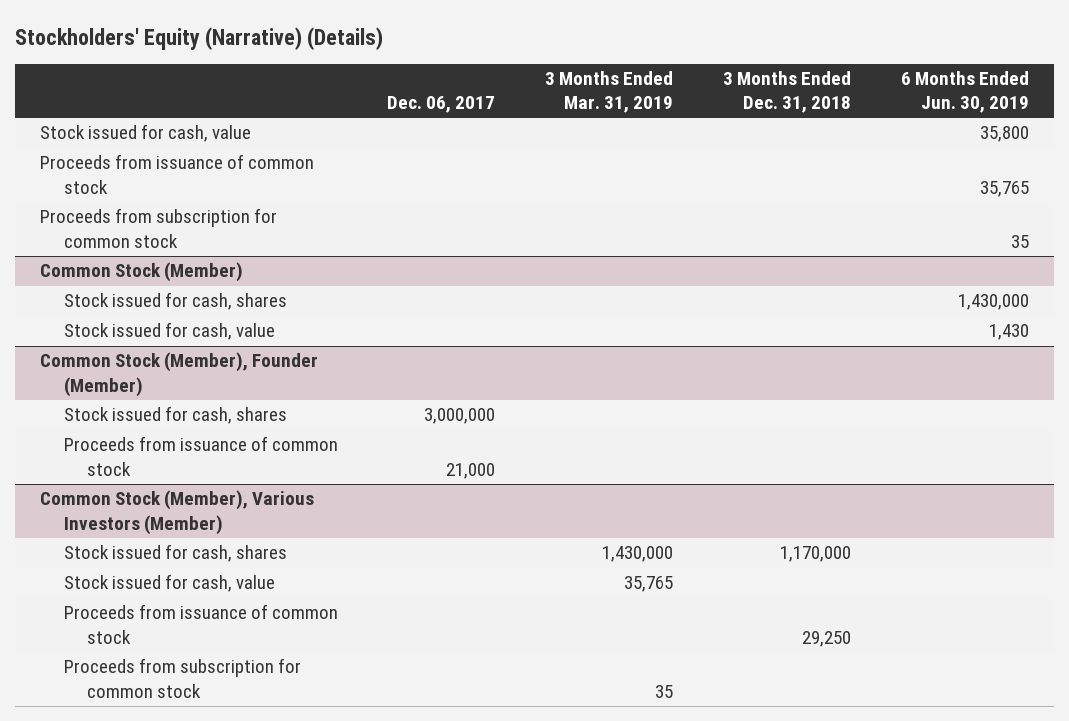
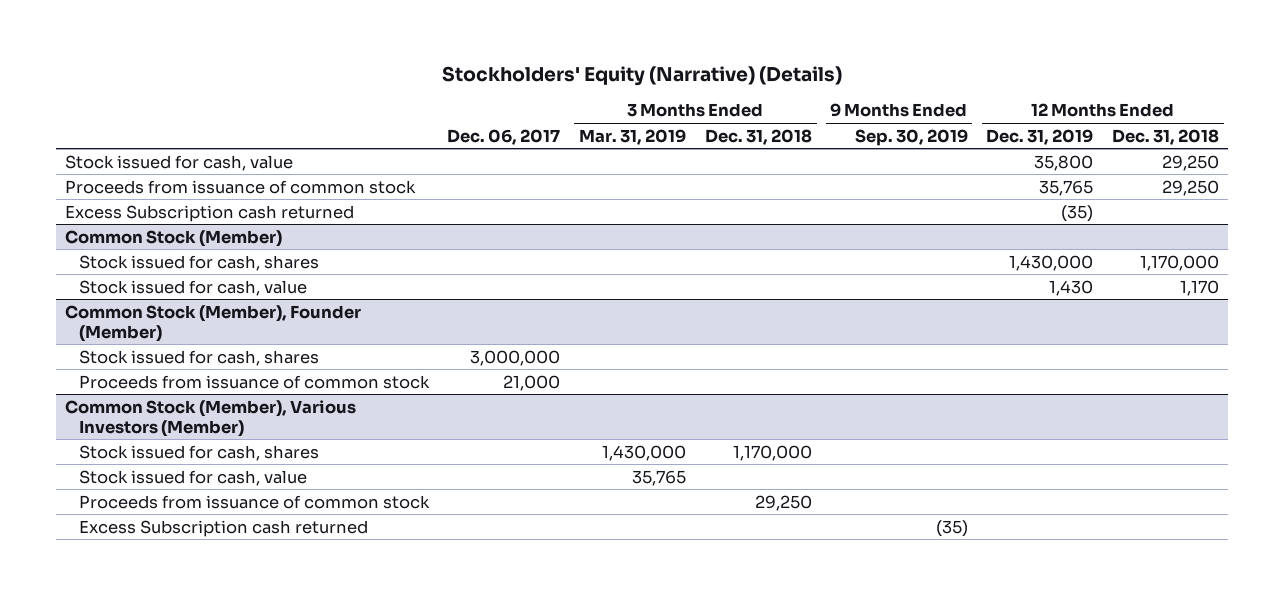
- | Dec. 06, 2017 | 3 Months Ended Mar. 31, 2019 | 3 Months Ended Dec. 31, 2018 | 6 Months Ended Jun. 30, 2019
+ | Dec. 06, 2017 | 3 Months Ended Mar. 31, 2019 | 3 Months Ended Dec. 31, 2018 | 9 Months Ended Sep. 30, 2019 | 12 Months Ended Dec. 31, 2019 | 12 Months Ended Dec. 31, 2018
- Proceeds from subscription for common stock | | | | 35
+ Excess Subscription cash returned | | | | | (35) |
@ Common Stock (Member), Various Investors (Member)
- Proceeds from subscription for common stock | | 35 | |
+ Excess Subscription cash returned | | | | (35) | |

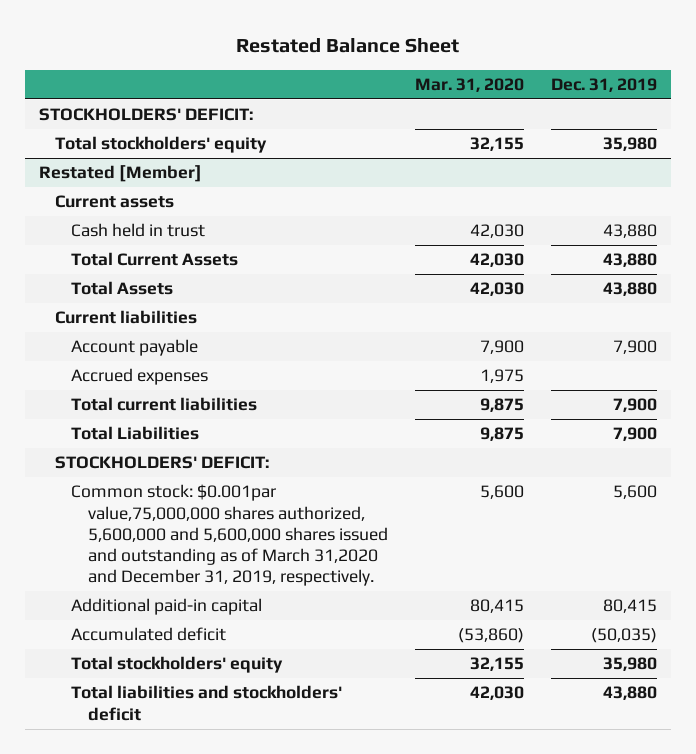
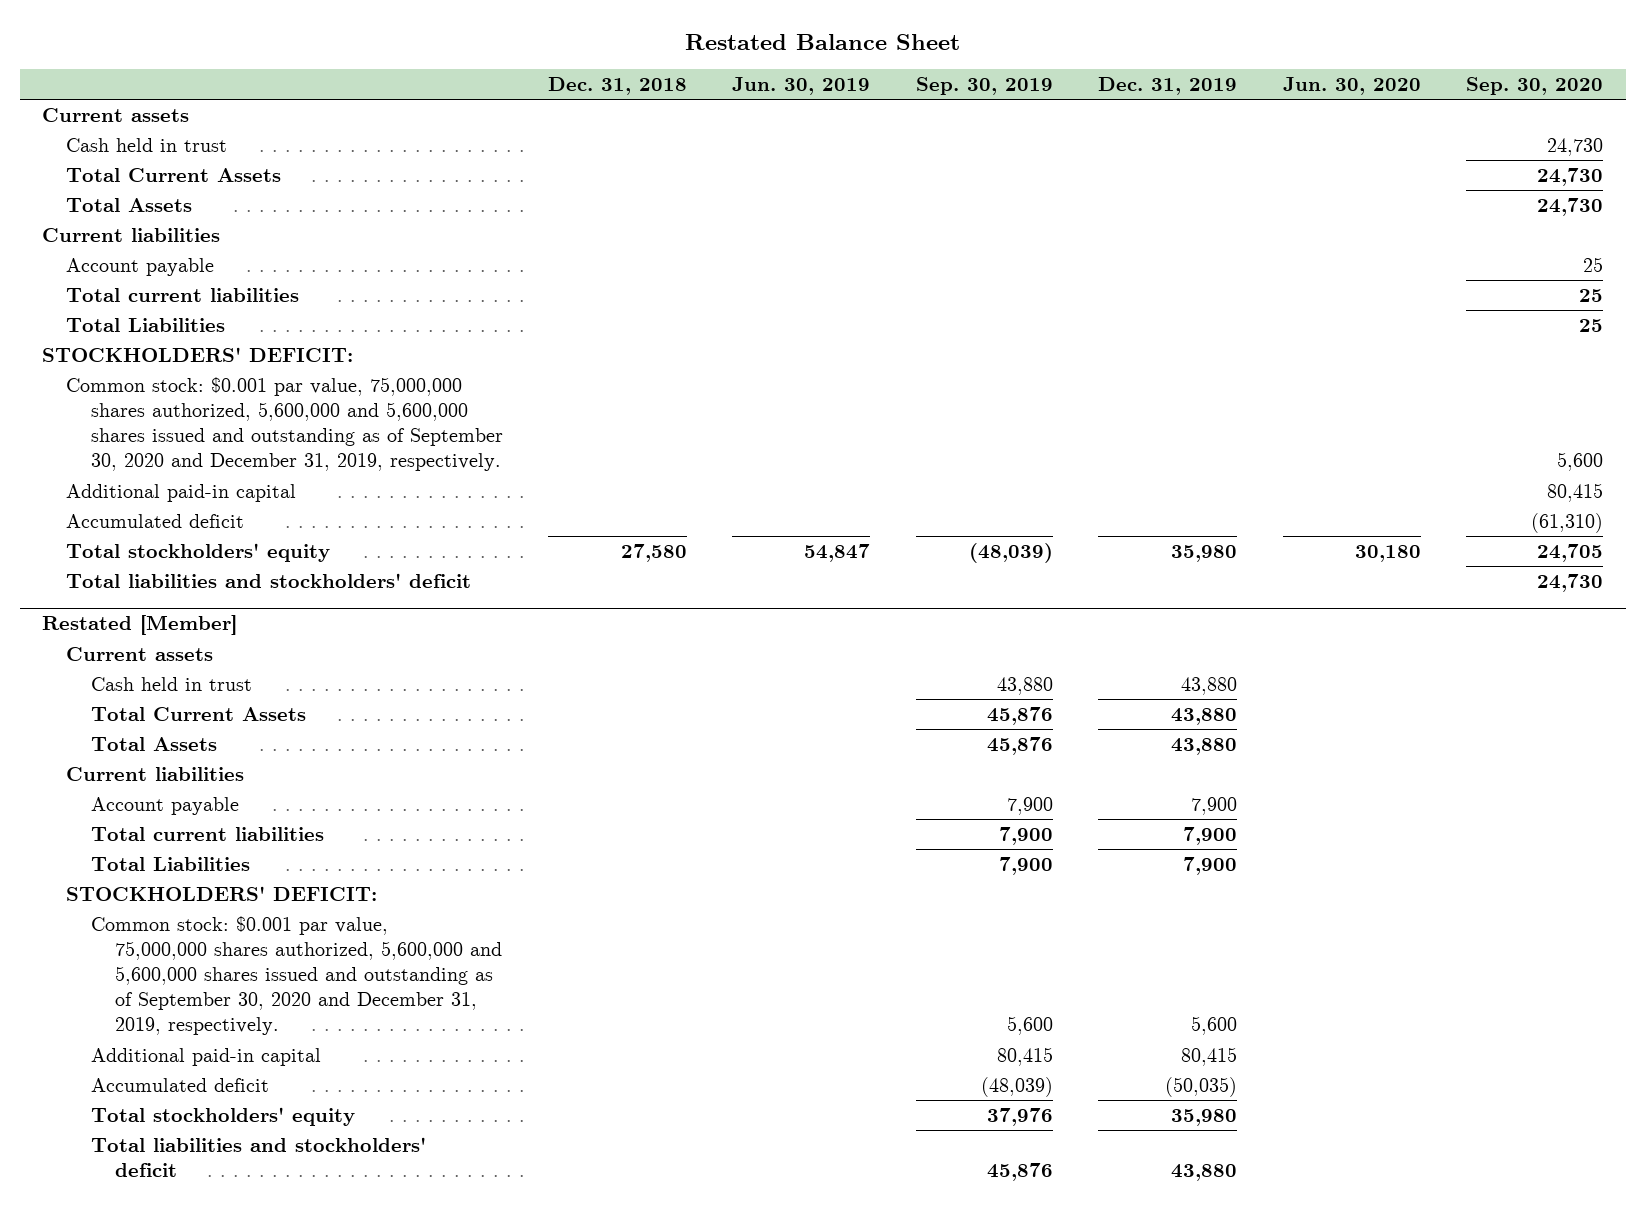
- | Mar. 31, 2020 | Dec. 31, 2019
+ | Dec. 31, 2018 | Jun. 30, 2019 | Sep. 30, 2019 | Dec. 31, 2019 | Jun. 30, 2020 | Sep. 30, 2020
+ Current assets
+ Cash held in trust | | | | | | 24,730
+ Total Current Assets | | | | | | 24,730
+ Total Assets | | | | | | 24,730
+ Current liabilities
+ Account payable | | | | | | 25
+ Total current liabilities | | | | | | 25
+ Total Liabilities | | | | | | 25
+ Common stock: $0.001 par value, 75,000,000 shares authorized, 5,600,000 and 5,600,000 shares issued and outstanding as of September 30, 2020 and December 31, 2019, respectively. | | | | | | 5,600
+ Additional paid-in capital | | | | | | 80,415
+ Accumulated deficit | | | | | | (61,310)
+ Total liabilities and stockholders' deficit | | | | | | 24,730
@ Restated [Member]
- Accrued expenses | 1,975 |
- Common stock: $0.001par value,75,000,000 shares authorized, 5,600,000 and 5,600,000 shares issued and outstanding as of March 31,2020 and December 31, 2019, respectively. | 5,600 | 5,600
+ Common stock: $0.001 par value, 75,000,000 shares authorized, 5,600,000 and 5,600,000 shares issued and outstanding as of September 30, 2020 and December 31, 2019, respectively. | | | 5,600 | 5,600 | |

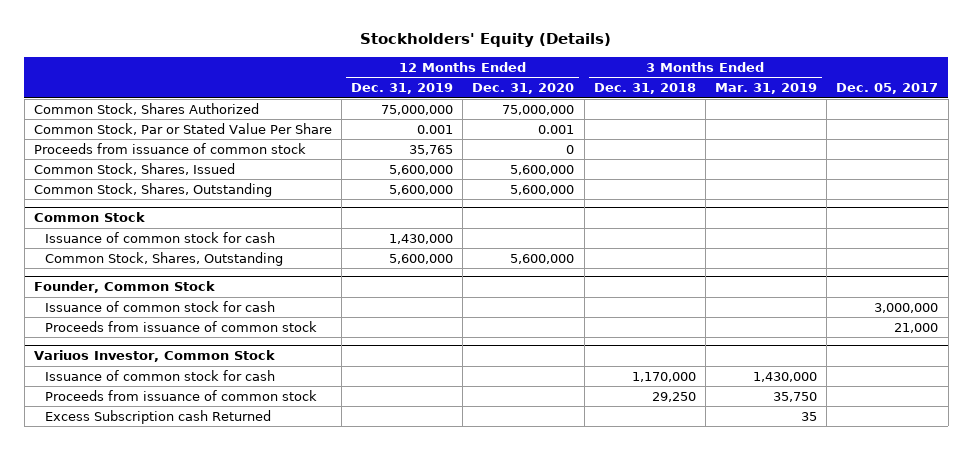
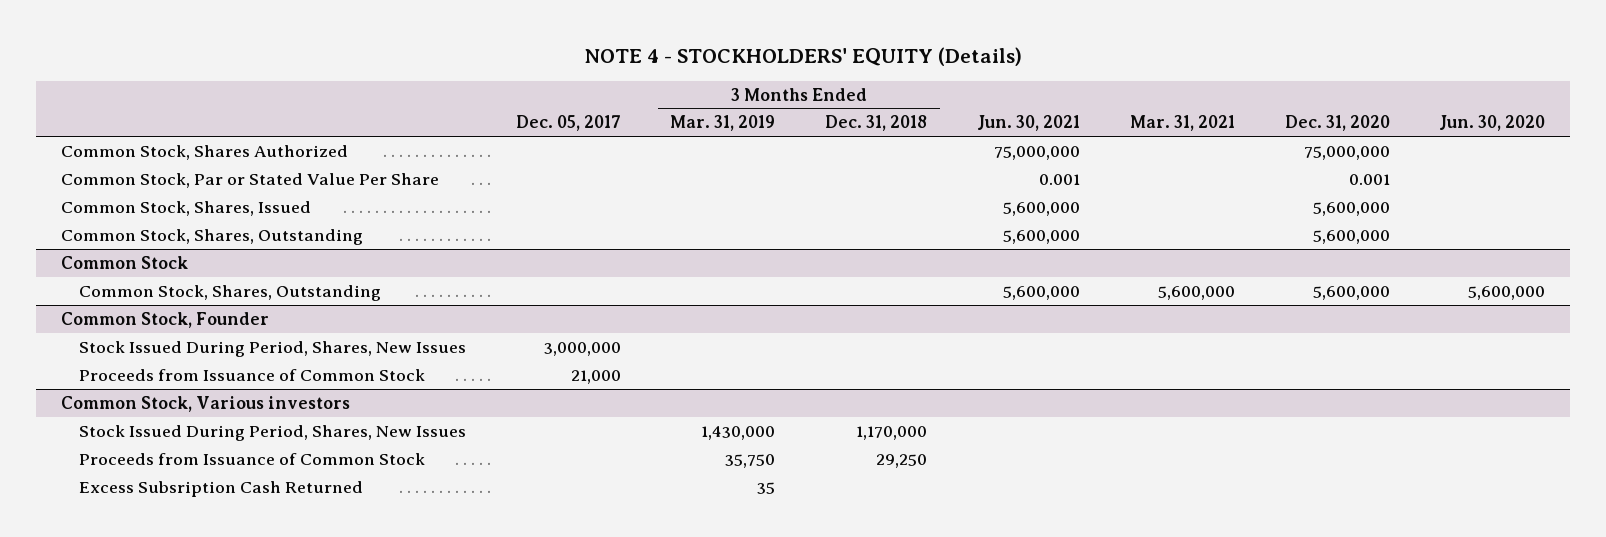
- Stockholders' Equity (Details)
+ NOTE 4 - STOCKHOLDERS' EQUITY (Details)
- | 12 Months Ended Dec. 31, 2019 | 12 Months Ended Dec. 31, 2020 | 3 Months Ended Dec. 31, 2018 | 3 Months Ended Mar. 31, 2019 | Dec. 05, 2017
+ | Dec. 05, 2017 | 3 Months Ended Mar. 31, 2019 | 3 Months Ended Dec. 31, 2018 | Jun. 30, 2021 | Mar. 31, 2021 | Dec. 31, 2020 | Jun. 30, 2020
- Proceeds from issuance of common stock | 35,765 | 0 | | |
@ Common Stock
- Issuance of common stock for cash | 1,430,000 | | | |
- Founder, Common Stock
- Issuance of common stock for cash | | | | | 3,000,000
- Proceeds from issuance of common stock | | | | | 21,000
- Variuos Investor, Common Stock
- Issuance of common stock for cash | | | 1,170,000 | 1,430,000 |
- Proceeds from issuance of common stock | | | 29,250 | 35,750 |
- Excess Subscription cash Returned | | | | 35 |
+ Common Stock, Founder
+ Stock Issued During Period, Shares, New Issues | 3,000,000 | | | | | |
+ Proceeds from Issuance of Common Stock | 21,000 | | | | | |
+ Common Stock, Various investors
+ Stock Issued During Period, Shares, New Issues | | 1,430,000 | 1,170,000 | | | |
+ Proceeds from Issuance of Common Stock | | 35,750 | 29,250 | | | |
+ Excess Subsription Cash Returned | | 35 | | | | |

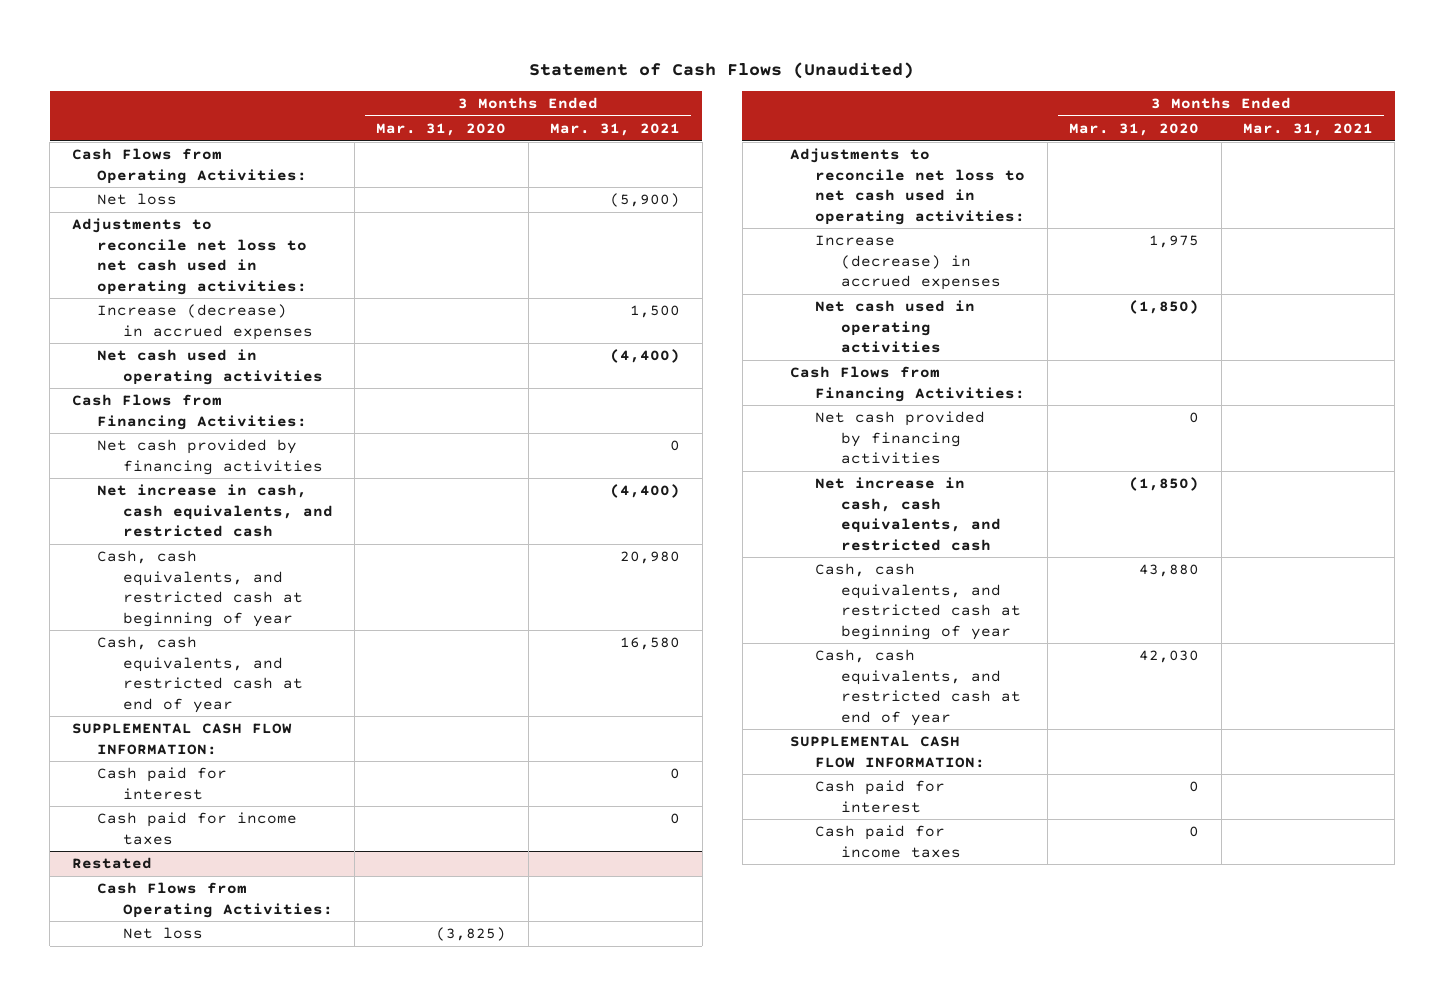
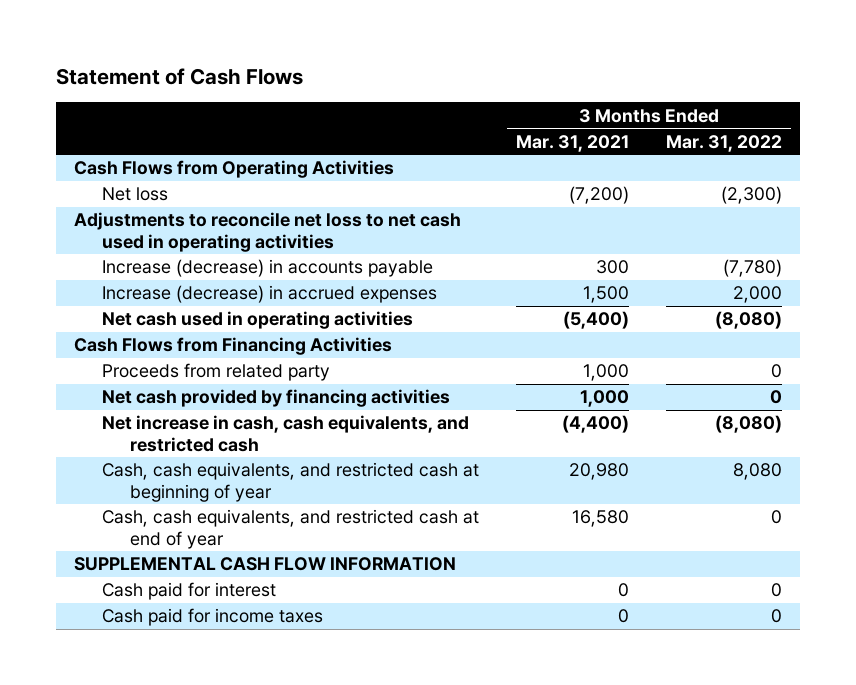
- Statement of Cash Flows (Unaudited)
+ Statement of Cash Flows
- | 3 Months Ended Mar. 31, 2020 | 3 Months Ended Mar. 31, 2021
+ | 3 Months Ended Mar. 31, 2021 | 3 Months Ended Mar. 31, 2022
- Cash Flows from Operating Activities:
- Net loss | | (5,900)
- Adjustments to reconcile net loss to net cash used in operating activities:
+ Cash Flows from Operating Activities
+ Net loss | (7,200) | (2,300)
+ Adjustments to reconcile net loss to net cash used in operating activities
+ Increase (decrease) in accounts payable | 300 | (7,780)
- Net cash used in operating activities | | (4,400)
- Cash Flows from Financing Activities:
- Net cash provided by financing activities | | 0
+ Net cash used in operating activities | (5,400) | (8,080)
+ Cash Flows from Financing Activities
+ Proceeds from related party | 1,000 | 0
+ Net cash provided by financing activities | 1,000 | 0
- SUPPLEMENTAL CASH FLOW INFORMATION:
+ SUPPLEMENTAL CASH FLOW INFORMATION
- Restated
- Cash Flows from Operating Activities:
- Net loss | (3,825) |
- Adjustments to reconcile net loss to net cash used in operating activities:
- Increase (decrease) in accrued expenses | 1,975 |
- Net cash used in operating activities | (1,850) |
- Cash Flows from Financing Activities:
- Net cash provided by financing activities | 0 |
- Net increase in cash, cash equivalents, and restricted cash | (1,850) |
- Cash, cash equivalents, and restricted cash at beginning of year | 43,880 |
- Cash, cash equivalents, and restricted cash at end of year | 42,030 |
- SUPPLEMENTAL CASH FLOW INFORMATION:
- Cash paid for interest | 0 |
- Cash paid for income taxes | 0 |

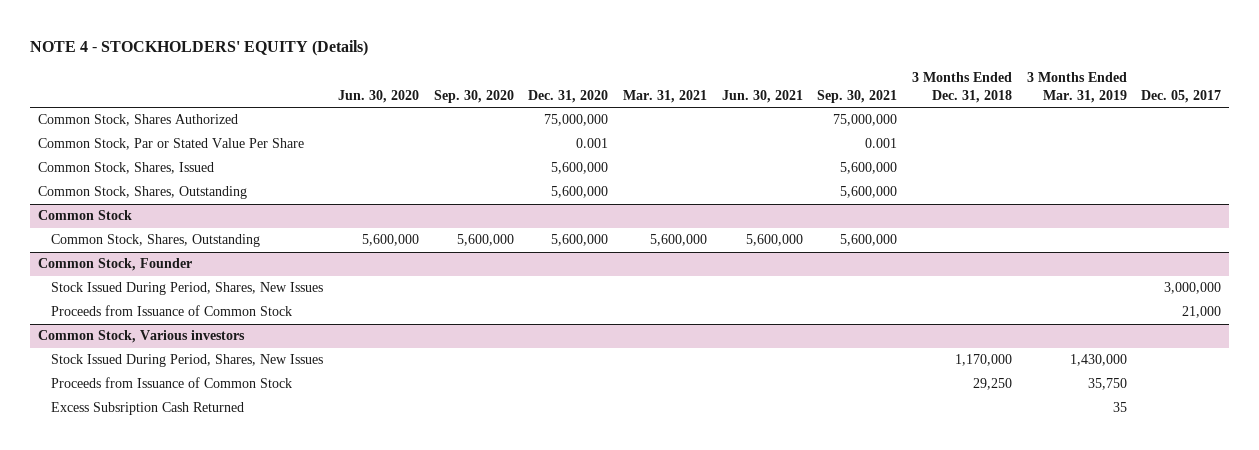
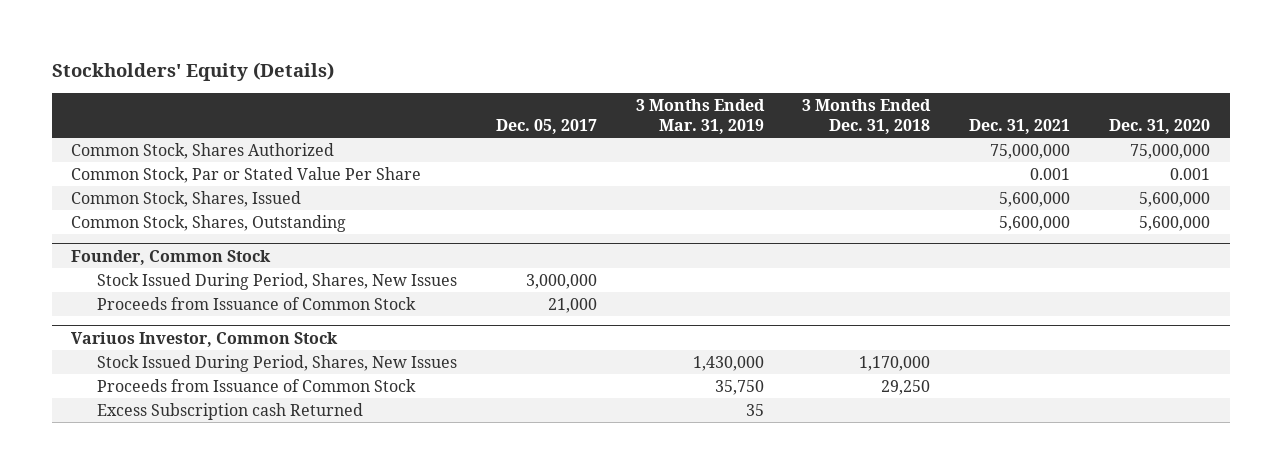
- NOTE 4 - STOCKHOLDERS' EQUITY (Details)
+ Stockholders' Equity (Details)
- | Jun. 30, 2020 | Sep. 30, 2020 | Dec. 31, 2020 | Mar. 31, 2021 | Jun. 30, 2021 | Sep. 30, 2021 | 3 Months Ended Dec. 31, 2018 | 3 Months Ended Mar. 31, 2019 | Dec. 05, 2017
+ | Dec. 05, 2017 | 3 Months Ended Mar. 31, 2019 | 3 Months Ended Dec. 31, 2018 | Dec. 31, 2021 | Dec. 31, 2020
- Common Stock
- Common Stock, Shares, Outstanding | 5,600,000 | 5,600,000 | 5,600,000 | 5,600,000 | 5,600,000 | 5,600,000 | | |
- Common Stock, Founder
+ Founder, Common Stock
- Common Stock, Various investors
+ Variuos Investor, Common Stock
- Excess Subsription Cash Returned | | | | | | | | 35 |
+ Excess Subscription cash Returned | | 35 | | |

